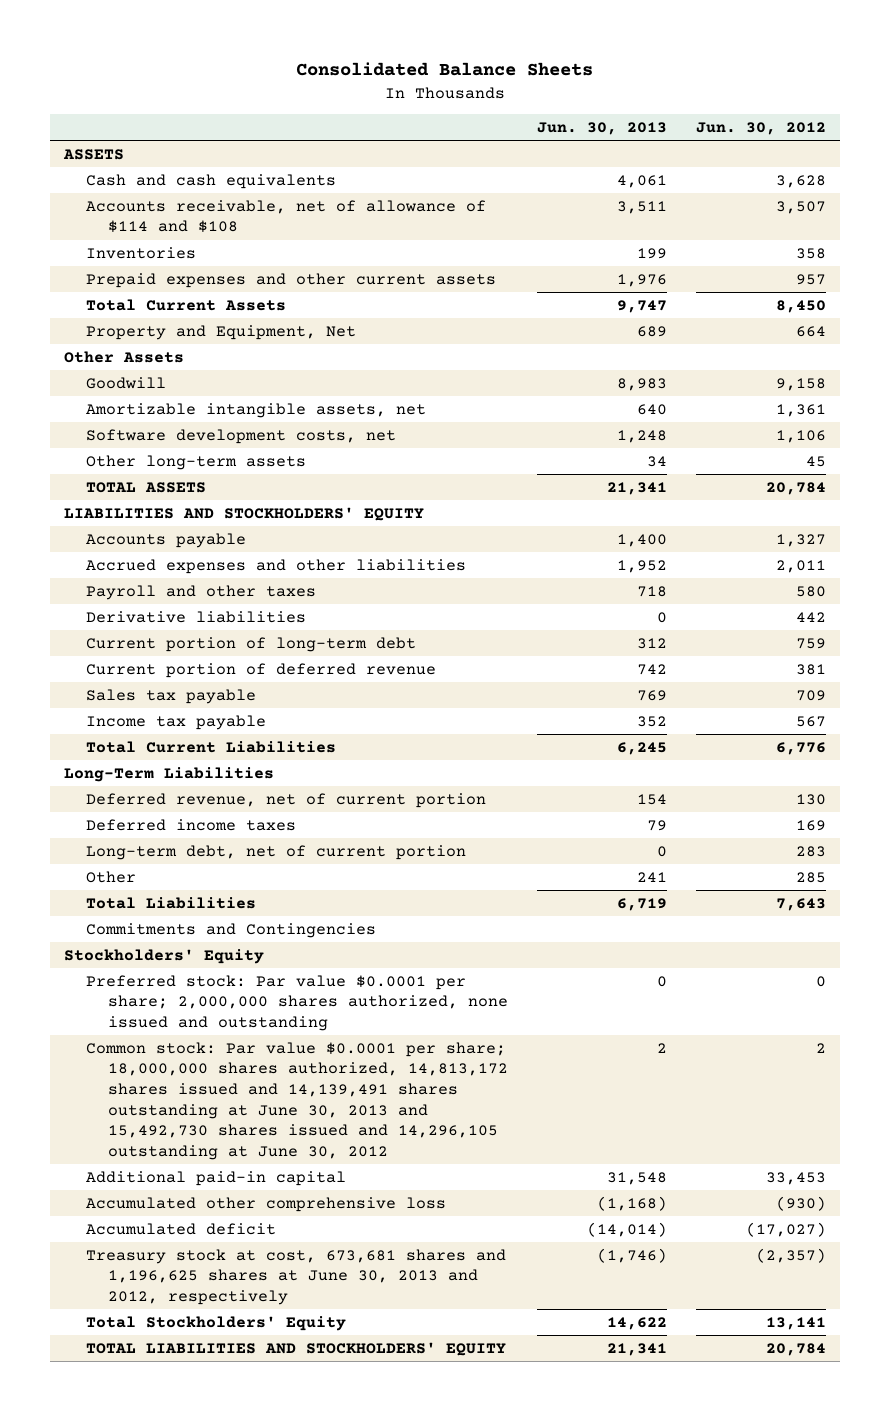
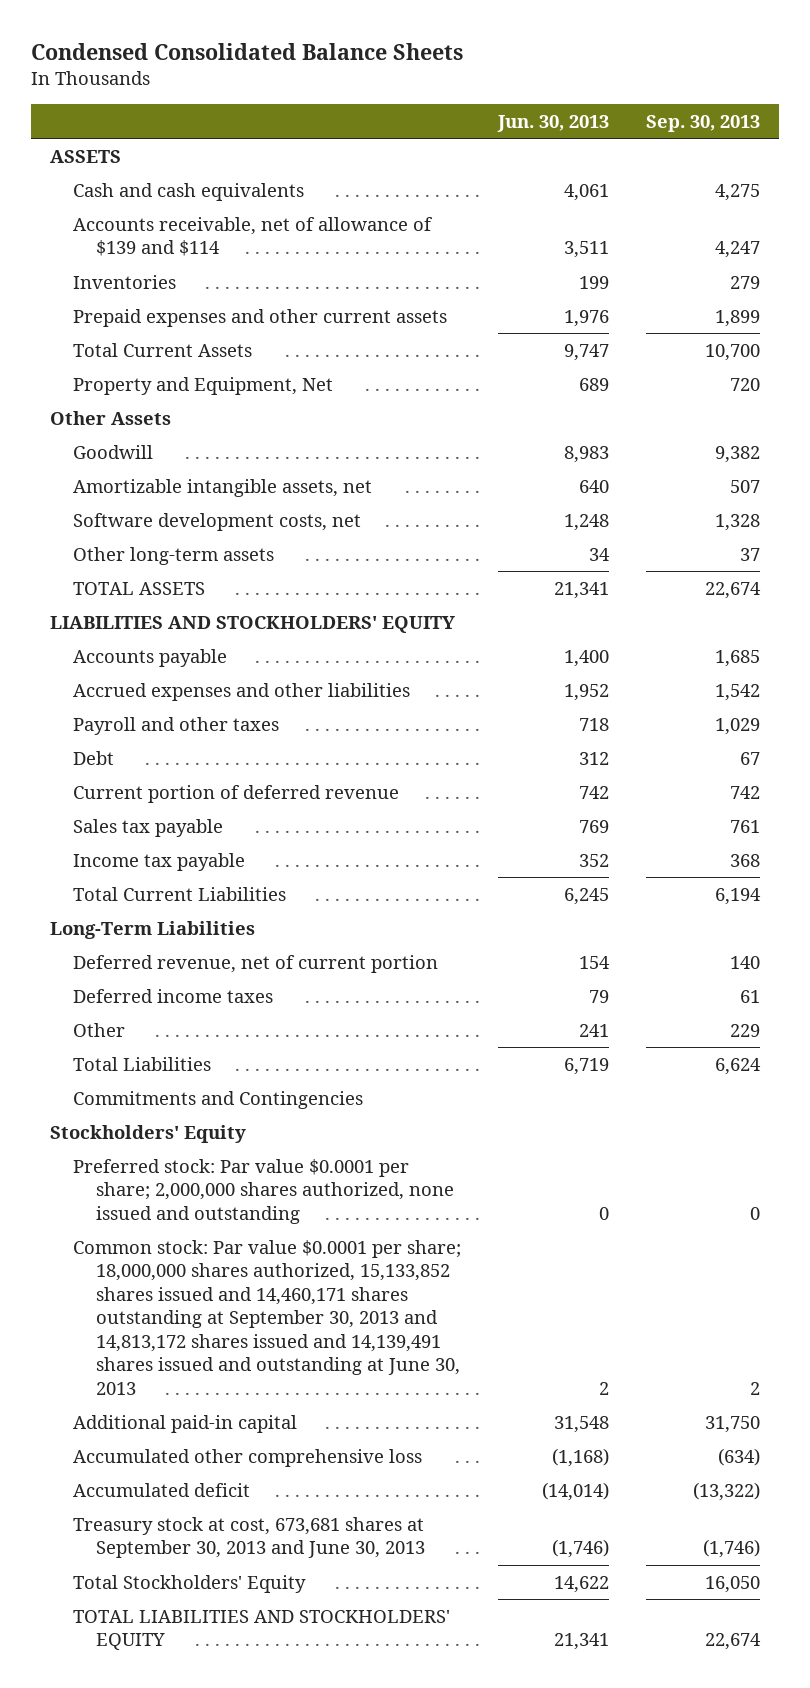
- Consolidated Balance Sheets
+ Condensed Consolidated Balance Sheets
- | Jun. 30, 2013 | Jun. 30, 2012
+ | Jun. 30, 2013 | Sep. 30, 2013
- Accounts receivable, net of allowance of $114 and $108 | 3,511 | 3,507
+ Accounts receivable, net of allowance of $139 and $114 | 3,511 | 4,247
- Derivative liabilities | 0 | 442
- Current portion of long-term debt | 312 | 759
+ Debt | 312 | 67
- Long-term debt, net of current portion | 0 | 283
- Common stock: Par value $0.0001 per share; 18,000,000 shares authorized, 14,813,172 shares issued and 14,139,491 shares outstanding at June 30, 2013 and 15,492,730 shares issued and 14,296,105 outstanding at June 30, 2012 | 2 | 2
+ Common stock: Par value $0.0001 per share; 18,000,000 shares authorized, 15,133,852 shares issued and 14,460,171 shares outstanding at September 30, 2013 and 14,813,172 shares issued and 14,139,491 shares issued and outstanding at June 30, 2013 | 2 | 2
- Treasury stock at cost, 673,681 shares and 1,196,625 shares at June 30, 2013 and 2012, respectively | (1,746) | (2,357)
+ Treasury stock at cost, 673,681 shares at September 30, 2013 and June 30, 2013 | (1,746) | (1,746)

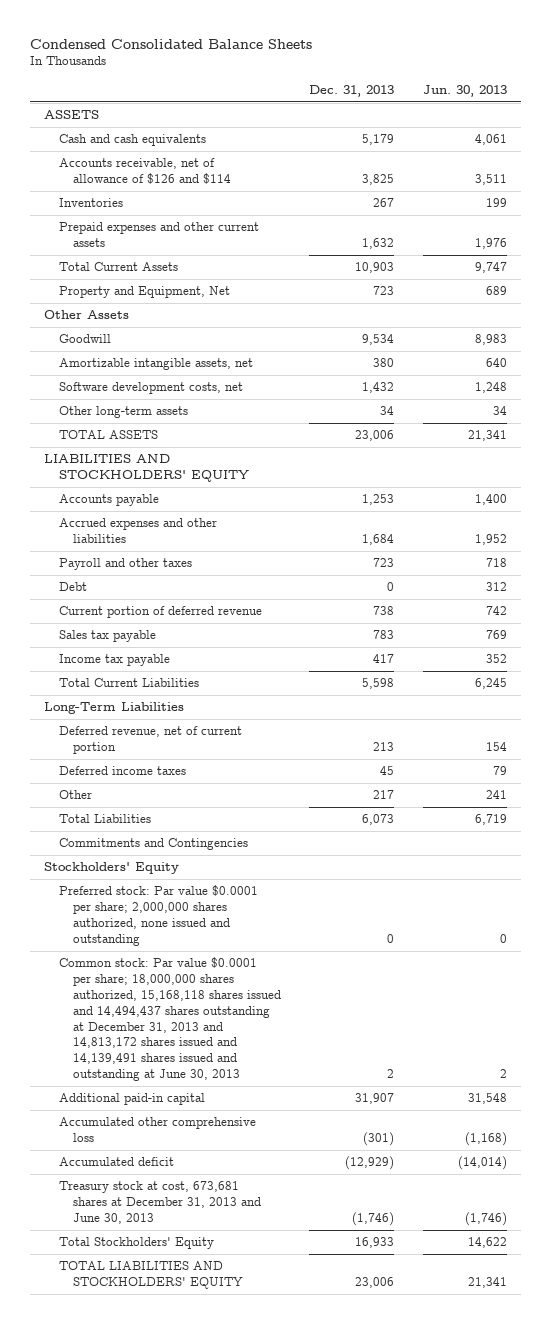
- | Jun. 30, 2013 | Sep. 30, 2013
+ | Dec. 31, 2013 | Jun. 30, 2013
- Accounts receivable, net of allowance of $139 and $114 | 3,511 | 4,247
+ Accounts receivable, net of allowance of $126 and $114 | 3,825 | 3,511
- Common stock: Par value $0.0001 per share; 18,000,000 shares authorized, 15,133,852 shares issued and 14,460,171 shares outstanding at September 30, 2013 and 14,813,172 shares issued and 14,139,491 shares issued and outstanding at June 30, 2013 | 2 | 2
+ Common stock: Par value $0.0001 per share; 18,000,000 shares authorized, 15,168,118 shares issued and 14,494,437 shares outstanding at December 31, 2013 and 14,813,172 shares issued and 14,139,491 shares issued and outstanding at June 30, 2013 | 2 | 2
- Treasury stock at cost, 673,681 shares at September 30, 2013 and June 30, 2013 | (1,746) | (1,746)
+ Treasury stock at cost, 673,681 shares at December 31, 2013 and June 30, 2013 | (1,746) | (1,746)

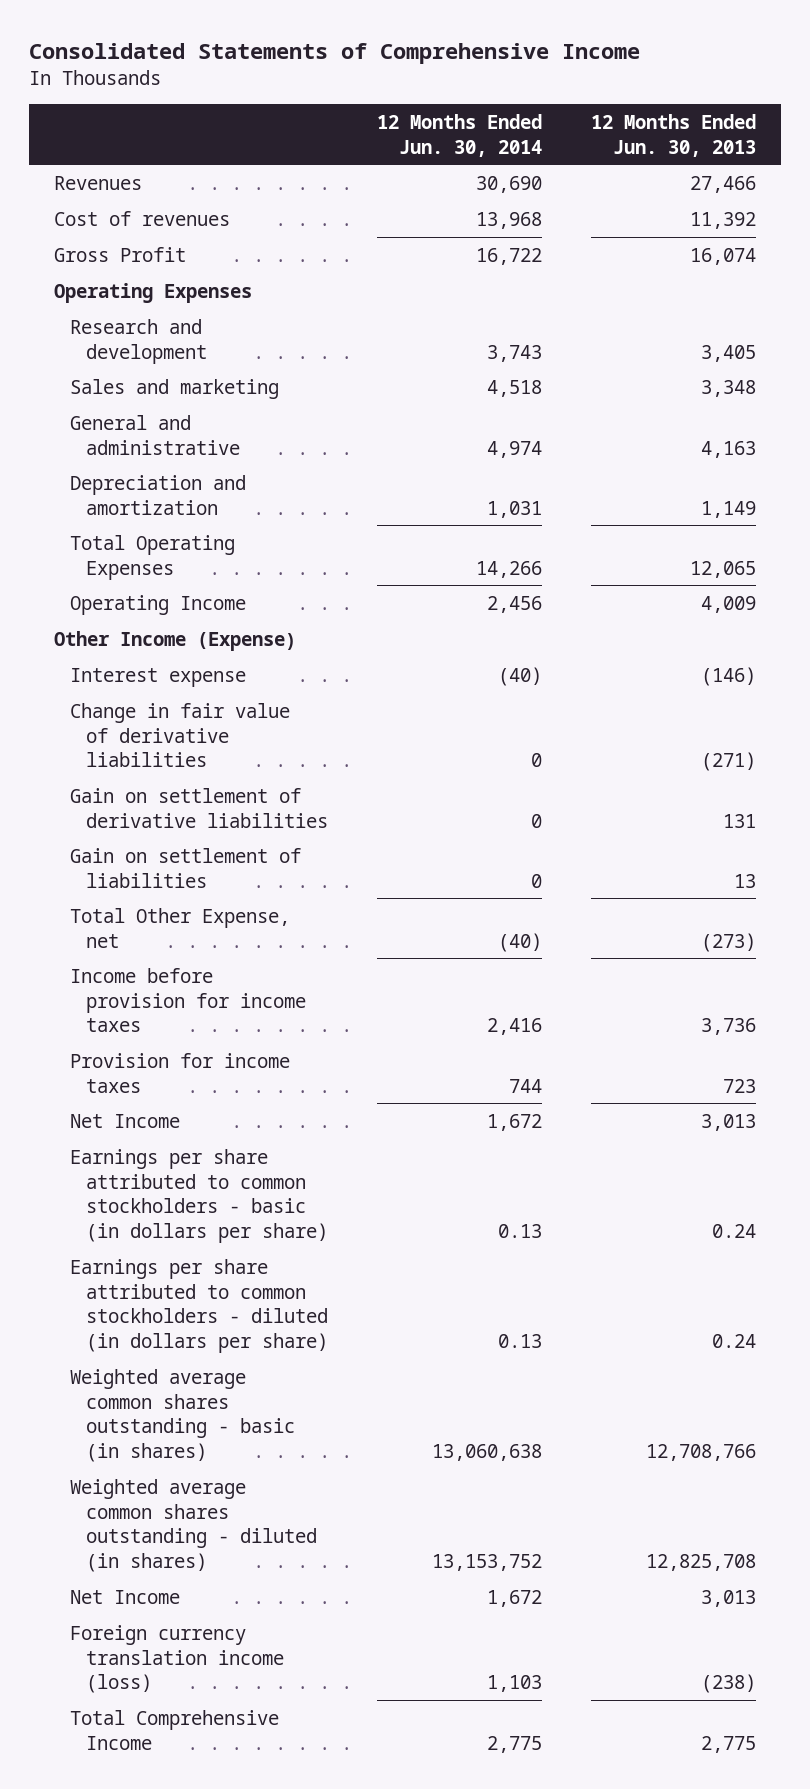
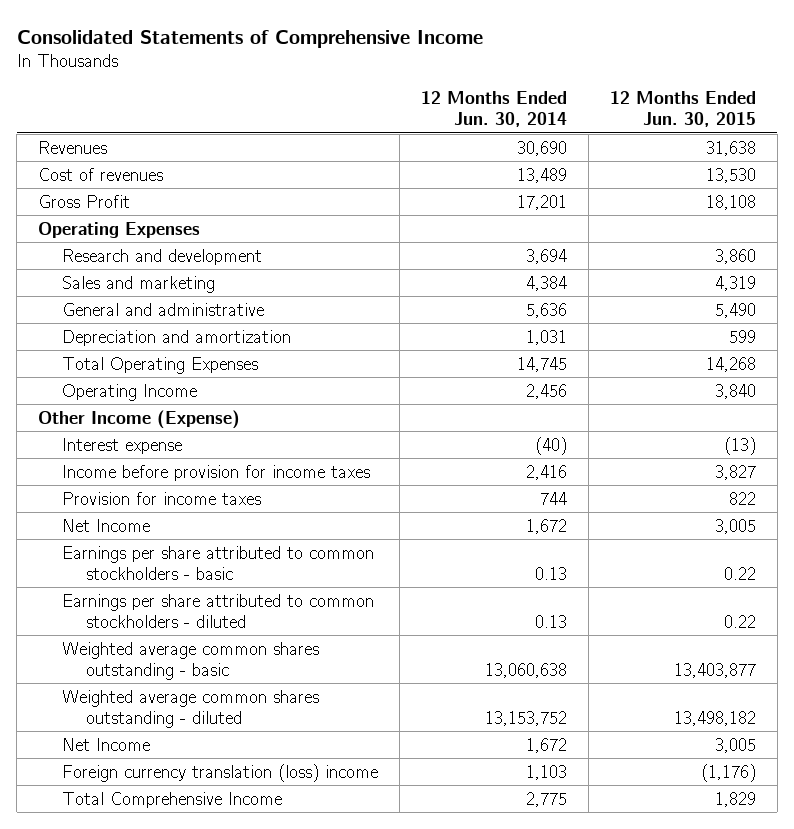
- | 12 Months Ended Jun. 30, 2014 | 12 Months Ended Jun. 30, 2013
+ | 12 Months Ended Jun. 30, 2014 | 12 Months Ended Jun. 30, 2015
- Cost of revenues | 13,968 | 11,392
- Gross Profit | 16,722 | 16,074
+ Cost of revenues | 13,489 | 13,530
+ Gross Profit | 17,201 | 18,108
- Research and development | 3,743 | 3,405
- Sales and marketing | 4,518 | 3,348
- General and administrative | 4,974 | 4,163
+ Research and development | 3,694 | 3,860
+ Sales and marketing | 4,384 | 4,319
+ General and administrative | 5,636 | 5,490
- Total Operating Expenses | 14,266 | 12,065
+ Total Operating Expenses | 14,745 | 14,268
- Change in fair value of derivative liabilities | 0 | (271)
- Gain on settlement of derivative liabilities | 0 | 131
- Gain on settlement of liabilities | 0 | 13
- Total Other Expense, net | (40) | (273)
- Earnings per share attributed to common stockholders - basic (in dollars per share) | 0.13 | 0.24
- Earnings per share attributed to common stockholders - diluted (in dollars per share) | 0.13 | 0.24
- Weighted average common shares outstanding - basic (in shares) | 13,060,638 | 12,708,766
- Weighted average common shares outstanding - diluted (in shares) | 13,153,752 | 12,825,708
+ Earnings per share attributed to common stockholders - basic | 0.13 | 0.22
+ Earnings per share attributed to common stockholders - diluted | 0.13 | 0.22
+ Weighted average common shares outstanding - basic | 13,060,638 | 13,403,877
+ Weighted average common shares outstanding - diluted | 13,153,752 | 13,498,182
- Foreign currency translation income (loss) | 1,103 | (238)
+ Foreign currency translation (loss) income | 1,103 | (1,176)

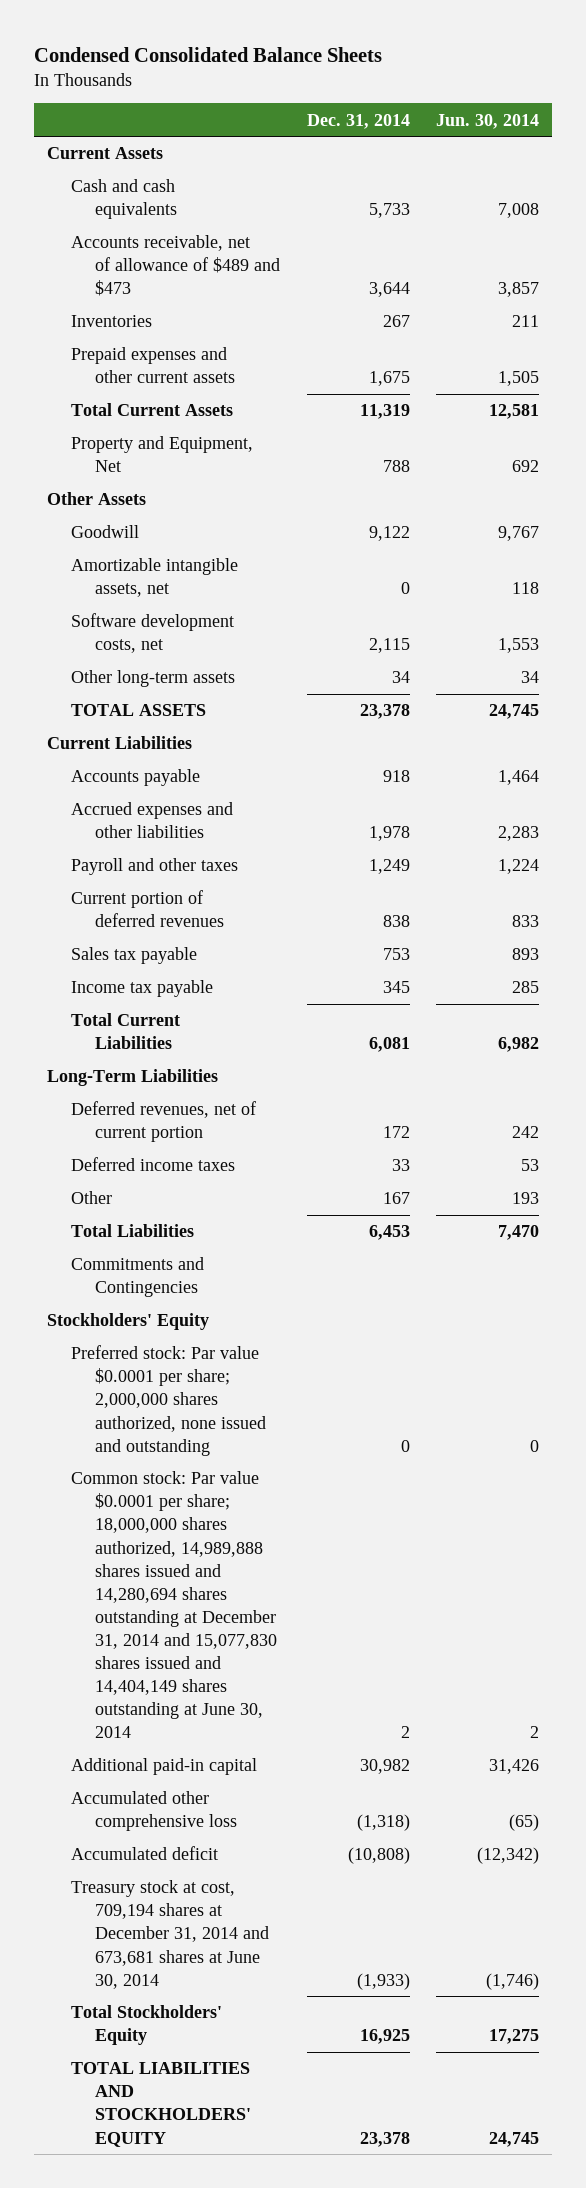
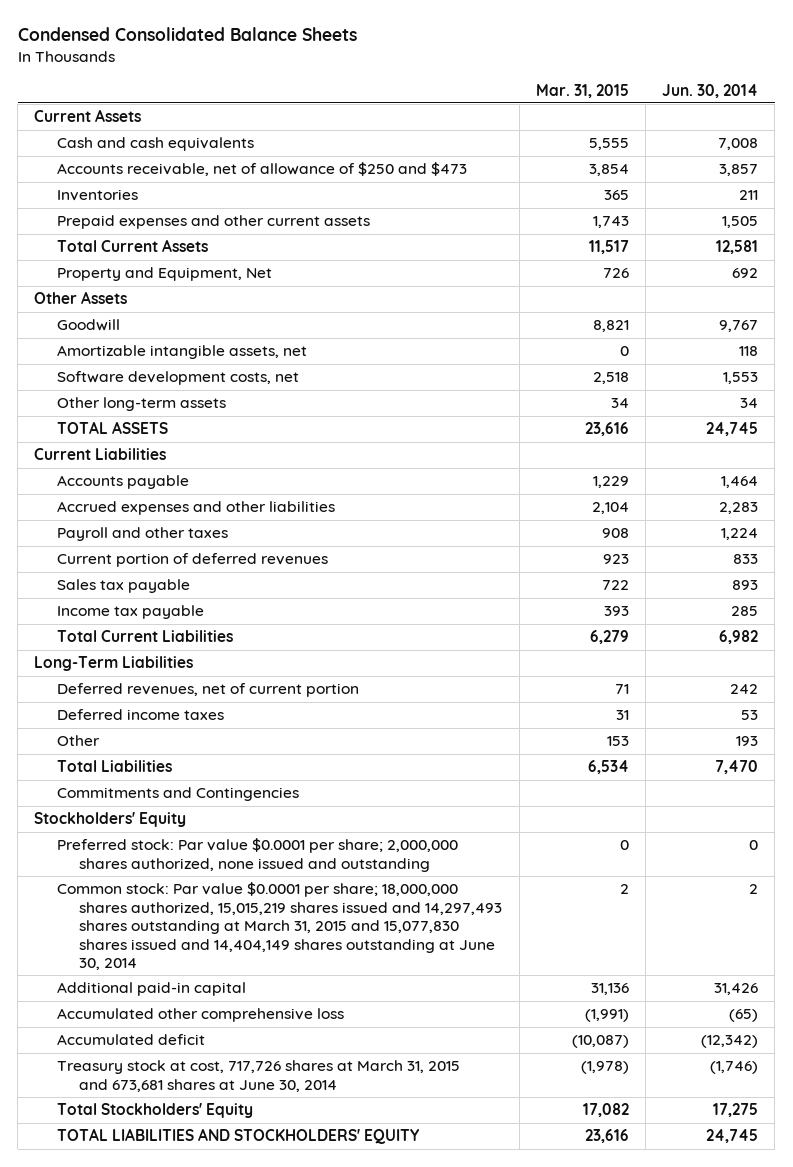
- | Dec. 31, 2014 | Jun. 30, 2014
+ | Mar. 31, 2015 | Jun. 30, 2014
- Accounts receivable, net of allowance of $489 and $473 | 3,644 | 3,857
+ Accounts receivable, net of allowance of $250 and $473 | 3,854 | 3,857
- Common stock: Par value $0.0001 per share; 18,000,000 shares authorized, 14,989,888 shares issued and 14,280,694 shares outstanding at December 31, 2014 and 15,077,830 shares issued and 14,404,149 shares outstanding at June 30, 2014 | 2 | 2
+ Common stock: Par value $0.0001 per share; 18,000,000 shares authorized, 15,015,219 shares issued and 14,297,493 shares outstanding at March 31, 2015 and 15,077,830 shares issued and 14,404,149 shares outstanding at June 30, 2014 | 2 | 2
- Treasury stock at cost, 709,194 shares at December 31, 2014 and 673,681 shares at June 30, 2014 | (1,933) | (1,746)
+ Treasury stock at cost, 717,726 shares at March 31, 2015 and 673,681 shares at June 30, 2014 | (1,978) | (1,746)

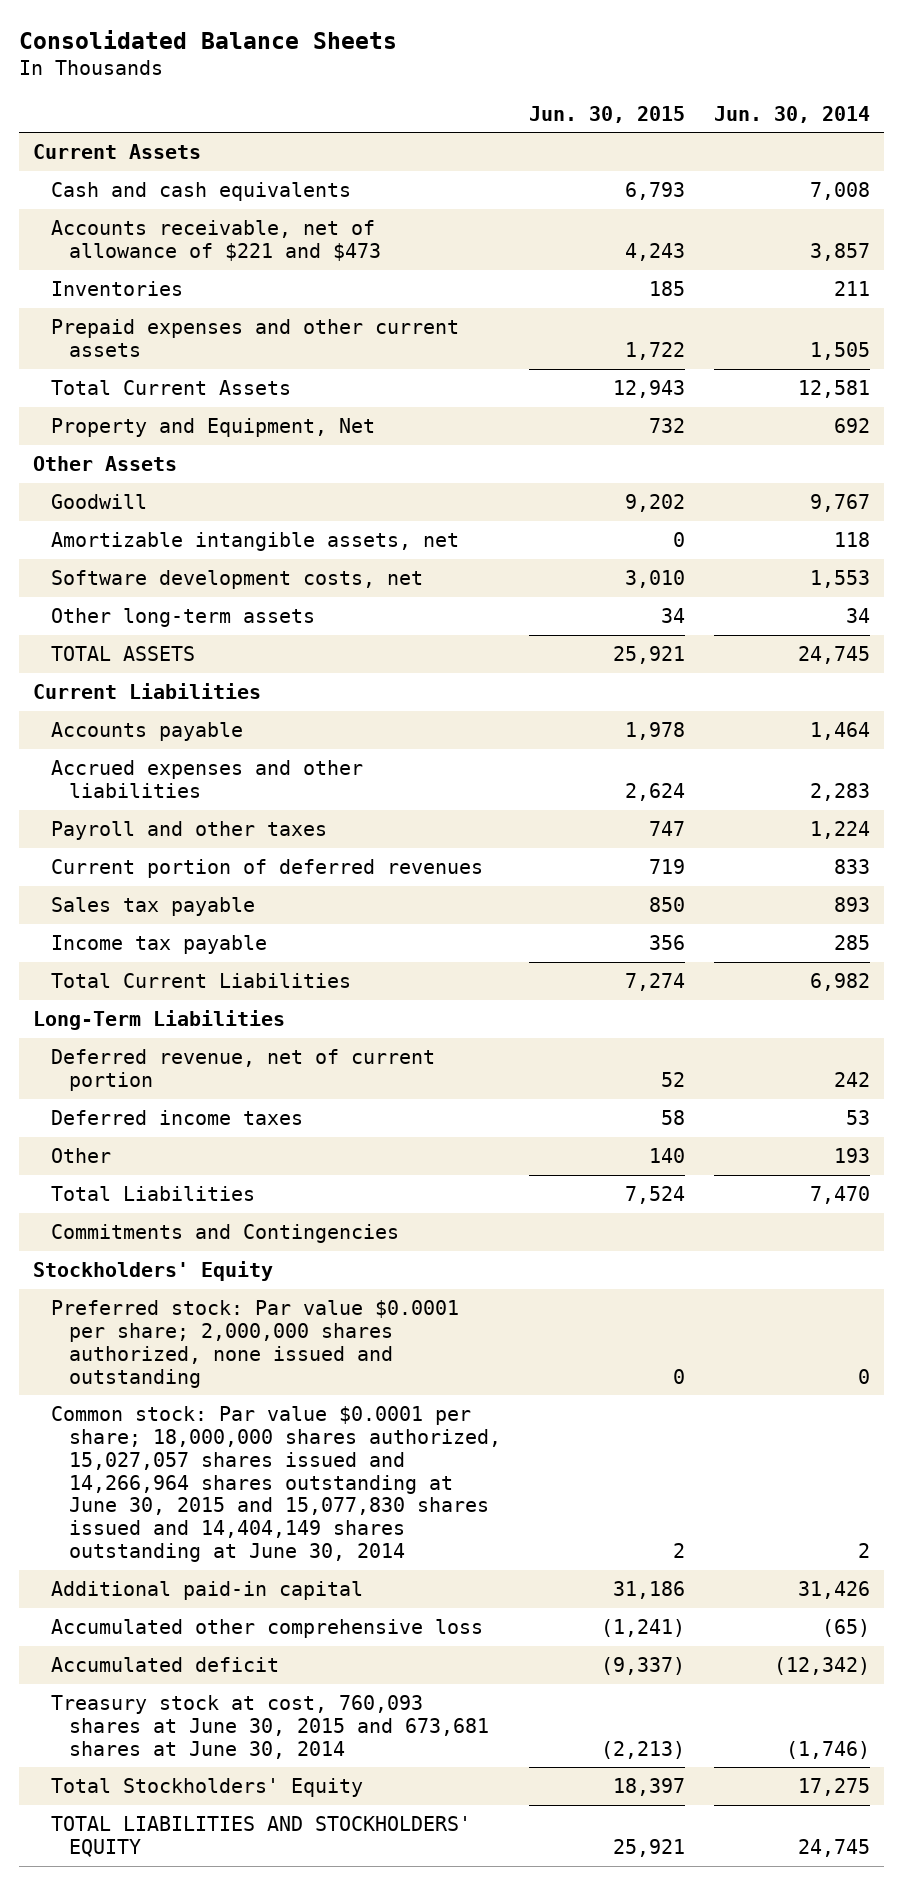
- Condensed Consolidated Balance Sheets
+ Consolidated Balance Sheets
- | Mar. 31, 2015 | Jun. 30, 2014
+ | Jun. 30, 2015 | Jun. 30, 2014
- Accounts receivable, net of allowance of $250 and $473 | 3,854 | 3,857
+ Accounts receivable, net of allowance of $221 and $473 | 4,243 | 3,857
- Deferred revenues, net of current portion | 71 | 242
+ Deferred revenue, net of current portion | 52 | 242
- Common stock: Par value $0.0001 per share; 18,000,000 shares authorized, 15,015,219 shares issued and 14,297,493 shares outstanding at March 31, 2015 and 15,077,830 shares issued and 14,404,149 shares outstanding at June 30, 2014 | 2 | 2
+ Common stock: Par value $0.0001 per share; 18,000,000 shares authorized, 15,027,057 shares issued and 14,266,964 shares outstanding at June 30, 2015 and 15,077,830 shares issued and 14,404,149 shares outstanding at June 30, 2014 | 2 | 2
- Treasury stock at cost, 717,726 shares at March 31, 2015 and 673,681 shares at June 30, 2014 | (1,978) | (1,746)
+ Treasury stock at cost, 760,093 shares at June 30, 2015 and 673,681 shares at June 30, 2014 | (2,213) | (1,746)

